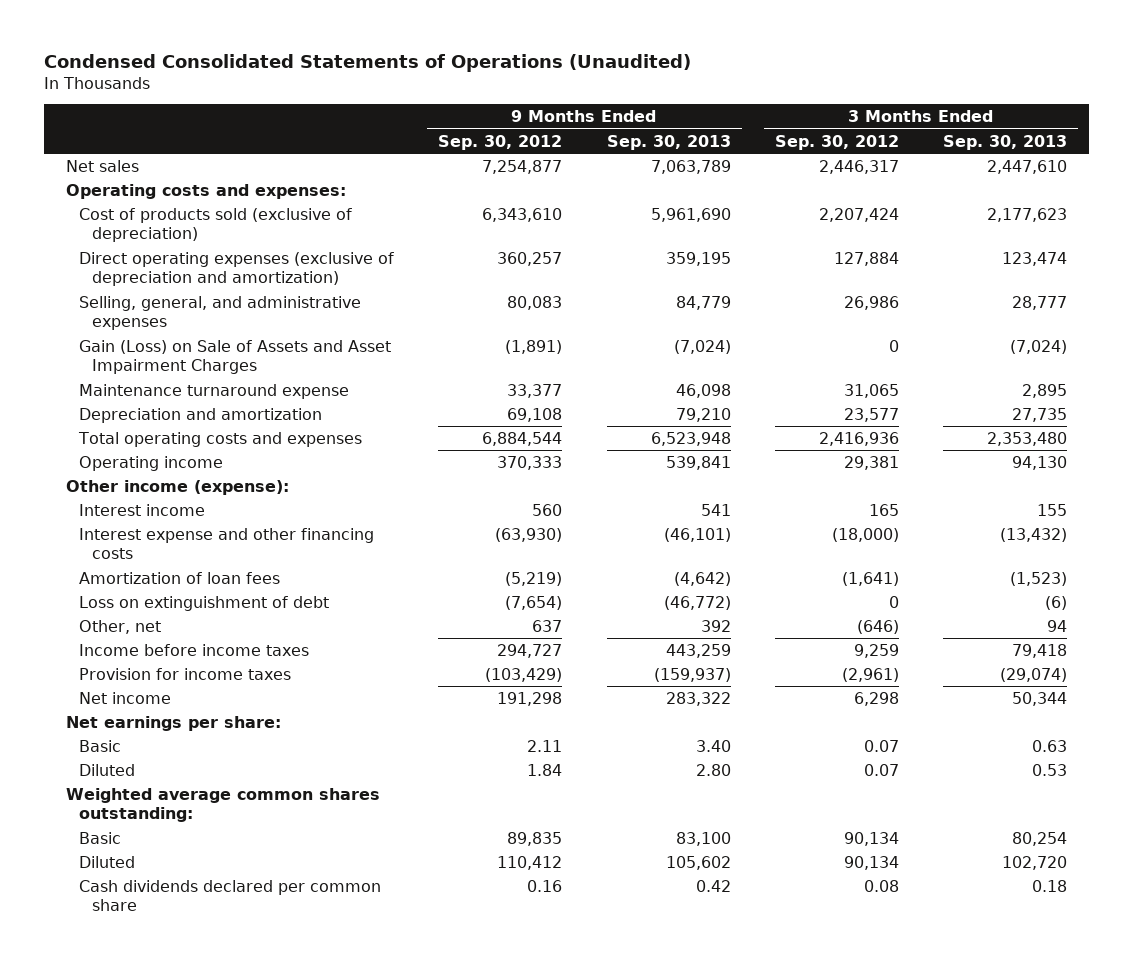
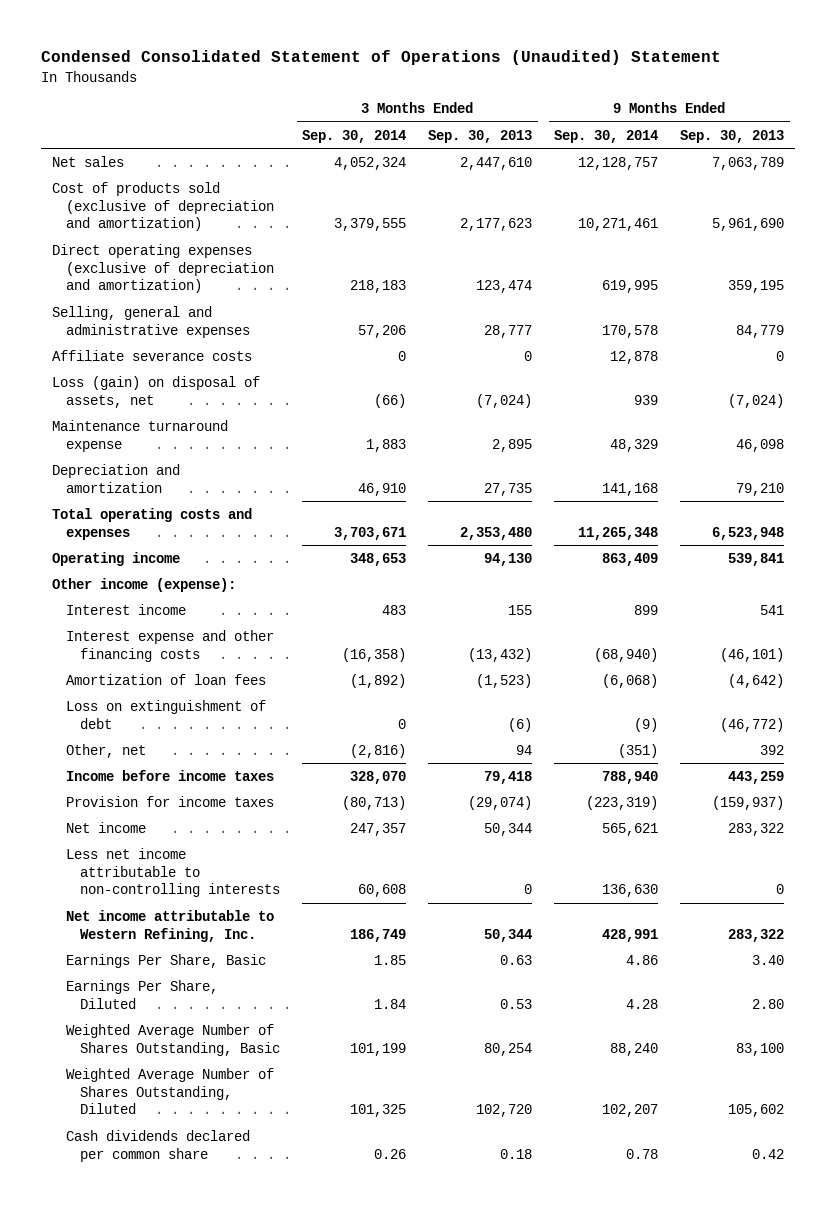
- Condensed Consolidated Statements of Operations (Unaudited)
+ Condensed Consolidated Statement of Operations (Unaudited) Statement
- | 9 Months Ended Sep. 30, 2012 | 9 Months Ended Sep. 30, 2013 | 3 Months Ended Sep. 30, 2012 | 3 Months Ended Sep. 30, 2013
+ | 3 Months Ended Sep. 30, 2014 | 3 Months Ended Sep. 30, 2013 | 9 Months Ended Sep. 30, 2014 | 9 Months Ended Sep. 30, 2013
- Operating costs and expenses:
- Cost of products sold (exclusive of depreciation) | 6,343,610 | 5,961,690 | 2,207,424 | 2,177,623
+ Cost of products sold (exclusive of depreciation and amortization) | 3,379,555 | 2,177,623 | 10,271,461 | 5,961,690
- Selling, general, and administrative expenses | 80,083 | 84,779 | 26,986 | 28,777
- Gain (Loss) on Sale of Assets and Asset Impairment Charges | (1,891) | (7,024) | 0 | (7,024)
+ Selling, general and administrative expenses | 57,206 | 28,777 | 170,578 | 84,779
+ Affiliate severance costs | 0 | 0 | 12,878 | 0
+ Loss (gain) on disposal of assets, net | (66) | (7,024) | 939 | (7,024)
- Net earnings per share:
- Basic | 2.11 | 3.40 | 0.07 | 0.63
- Diluted | 1.84 | 2.80 | 0.07 | 0.53
- Weighted average common shares outstanding:
- Basic | 89,835 | 83,100 | 90,134 | 80,254
- Diluted | 110,412 | 105,602 | 90,134 | 102,720
+ Less net income attributable to non-controlling interests | 60,608 | 0 | 136,630 | 0
+ Net income attributable to Western Refining, Inc. | 186,749 | 50,344 | 428,991 | 283,322
+ Earnings Per Share, Basic | 1.85 | 0.63 | 4.86 | 3.40
+ Earnings Per Share, Diluted | 1.84 | 0.53 | 4.28 | 2.80
+ Weighted Average Number of Shares Outstanding, Basic | 101,199 | 80,254 | 88,240 | 83,100
+ Weighted Average Number of Shares Outstanding, Diluted | 101,325 | 102,720 | 102,207 | 105,602

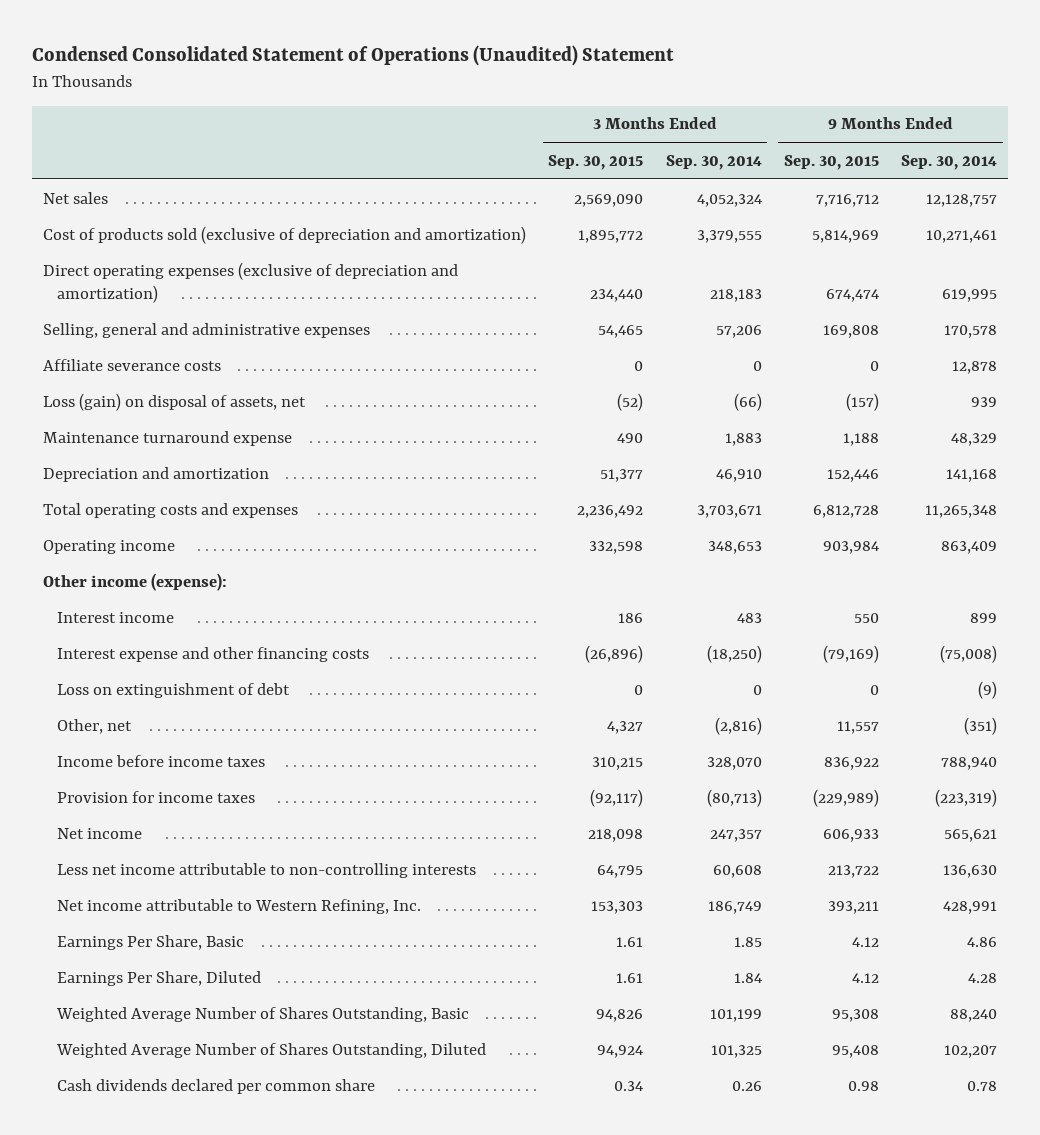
- | 3 Months Ended Sep. 30, 2014 | 3 Months Ended Sep. 30, 2013 | 9 Months Ended Sep. 30, 2014 | 9 Months Ended Sep. 30, 2013
+ | 3 Months Ended Sep. 30, 2015 | 3 Months Ended Sep. 30, 2014 | 9 Months Ended Sep. 30, 2015 | 9 Months Ended Sep. 30, 2014
- Interest expense and other financing costs | (16,358) | (13,432) | (68,940) | (46,101)
- Amortization of loan fees | (1,892) | (1,523) | (6,068) | (4,642)
+ Interest expense and other financing costs | (26,896) | (18,250) | (79,169) | (75,008)

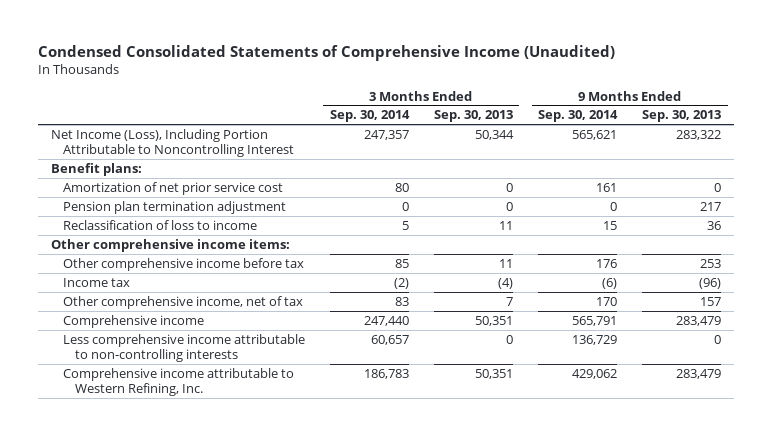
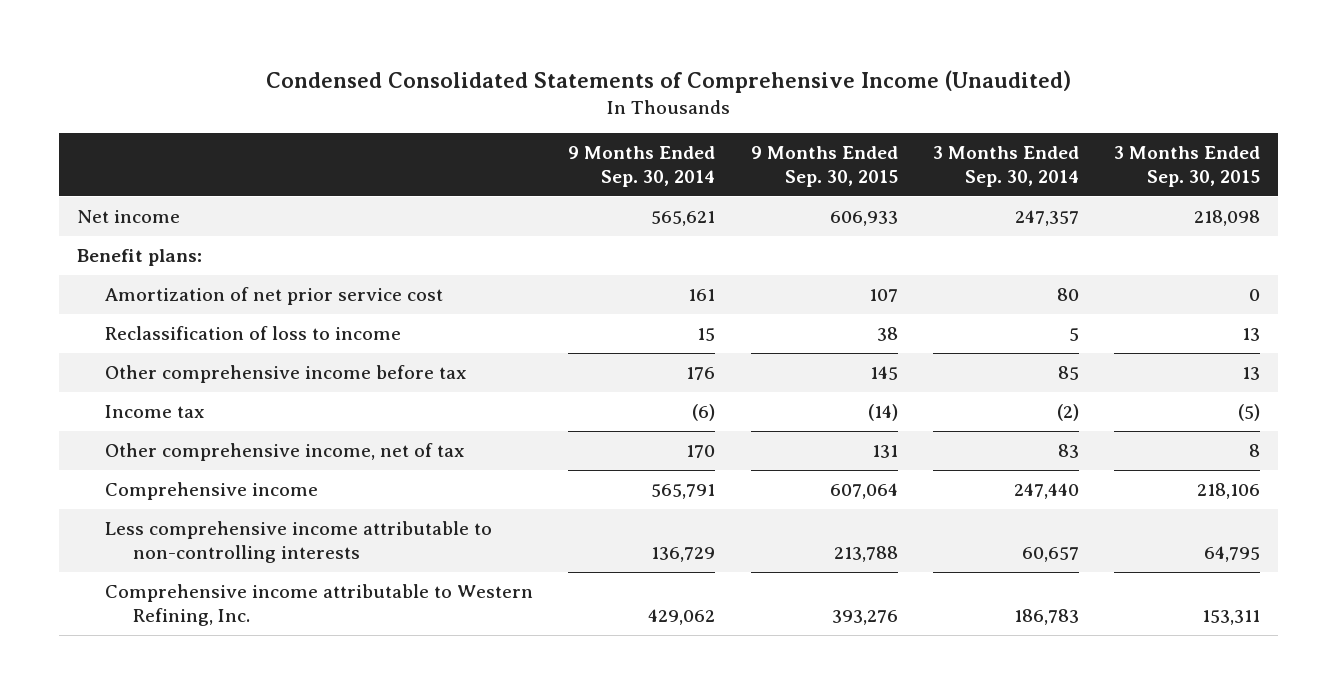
- | 3 Months Ended Sep. 30, 2014 | 3 Months Ended Sep. 30, 2013 | 9 Months Ended Sep. 30, 2014 | 9 Months Ended Sep. 30, 2013
+ | 9 Months Ended Sep. 30, 2014 | 9 Months Ended Sep. 30, 2015 | 3 Months Ended Sep. 30, 2014 | 3 Months Ended Sep. 30, 2015
- Net Income (Loss), Including Portion Attributable to Noncontrolling Interest | 247,357 | 50,344 | 565,621 | 283,322
+ Net income | 565,621 | 606,933 | 247,357 | 218,098
- Pension plan termination adjustment | 0 | 0 | 0 | 217
- Other comprehensive income items:

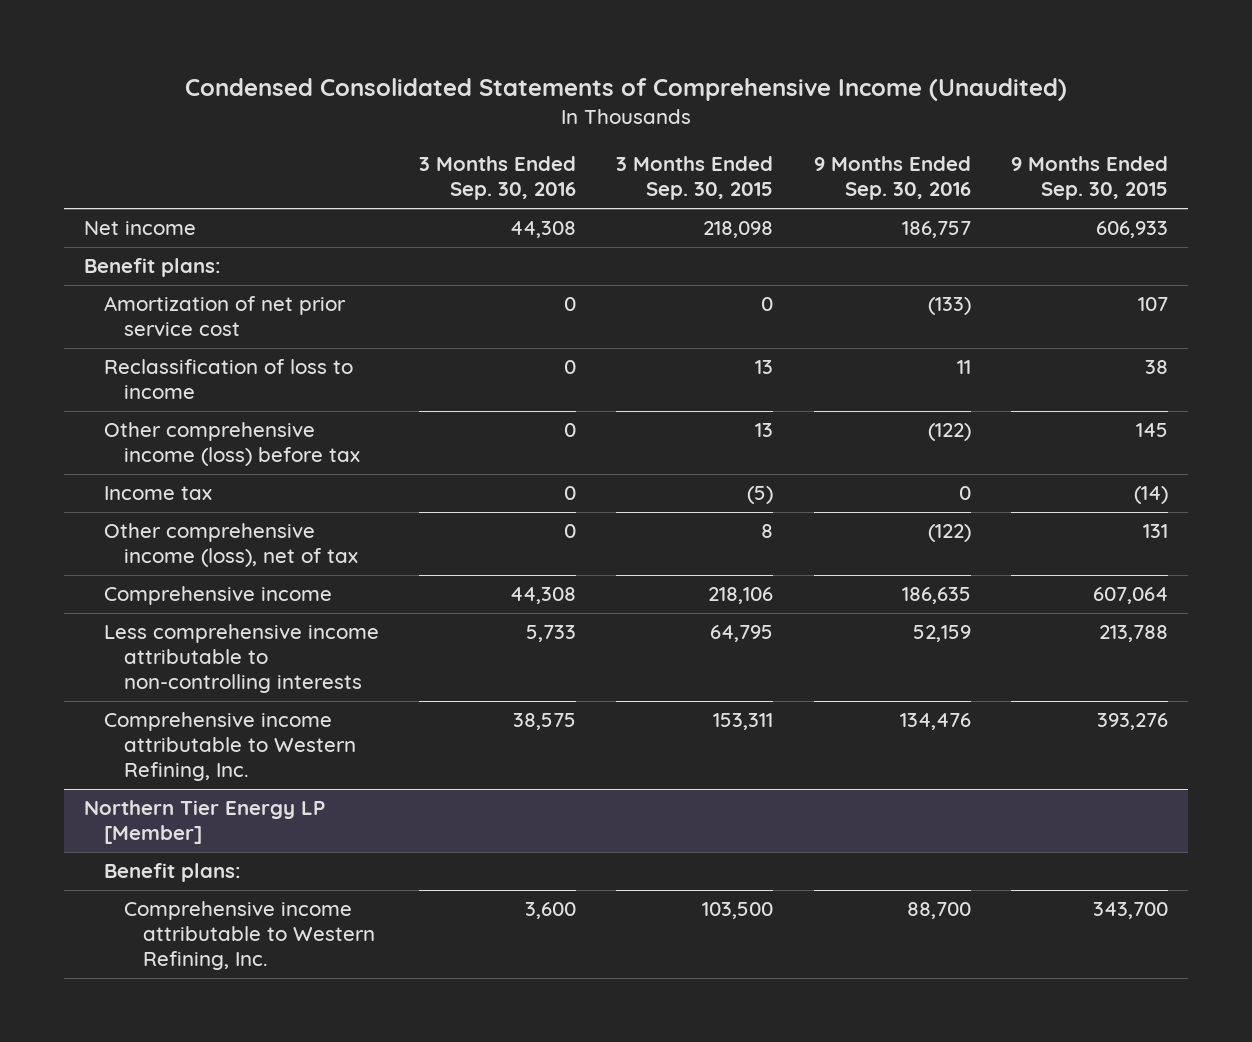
- | 9 Months Ended Sep. 30, 2014 | 9 Months Ended Sep. 30, 2015 | 3 Months Ended Sep. 30, 2014 | 3 Months Ended Sep. 30, 2015
+ | 3 Months Ended Sep. 30, 2016 | 3 Months Ended Sep. 30, 2015 | 9 Months Ended Sep. 30, 2016 | 9 Months Ended Sep. 30, 2015
- Other comprehensive income before tax | 176 | 145 | 85 | 13
+ Other comprehensive income (loss) before tax | 0 | 13 | (122) | 145
- Other comprehensive income, net of tax | 170 | 131 | 83 | 8
+ Other comprehensive income (loss), net of tax | 0 | 8 | (122) | 131
+ Northern Tier Energy LP [Member]
+ Benefit plans:
+ Comprehensive income attributable to Western Refining, Inc. | 3,600 | 103,500 | 88,700 | 343,700

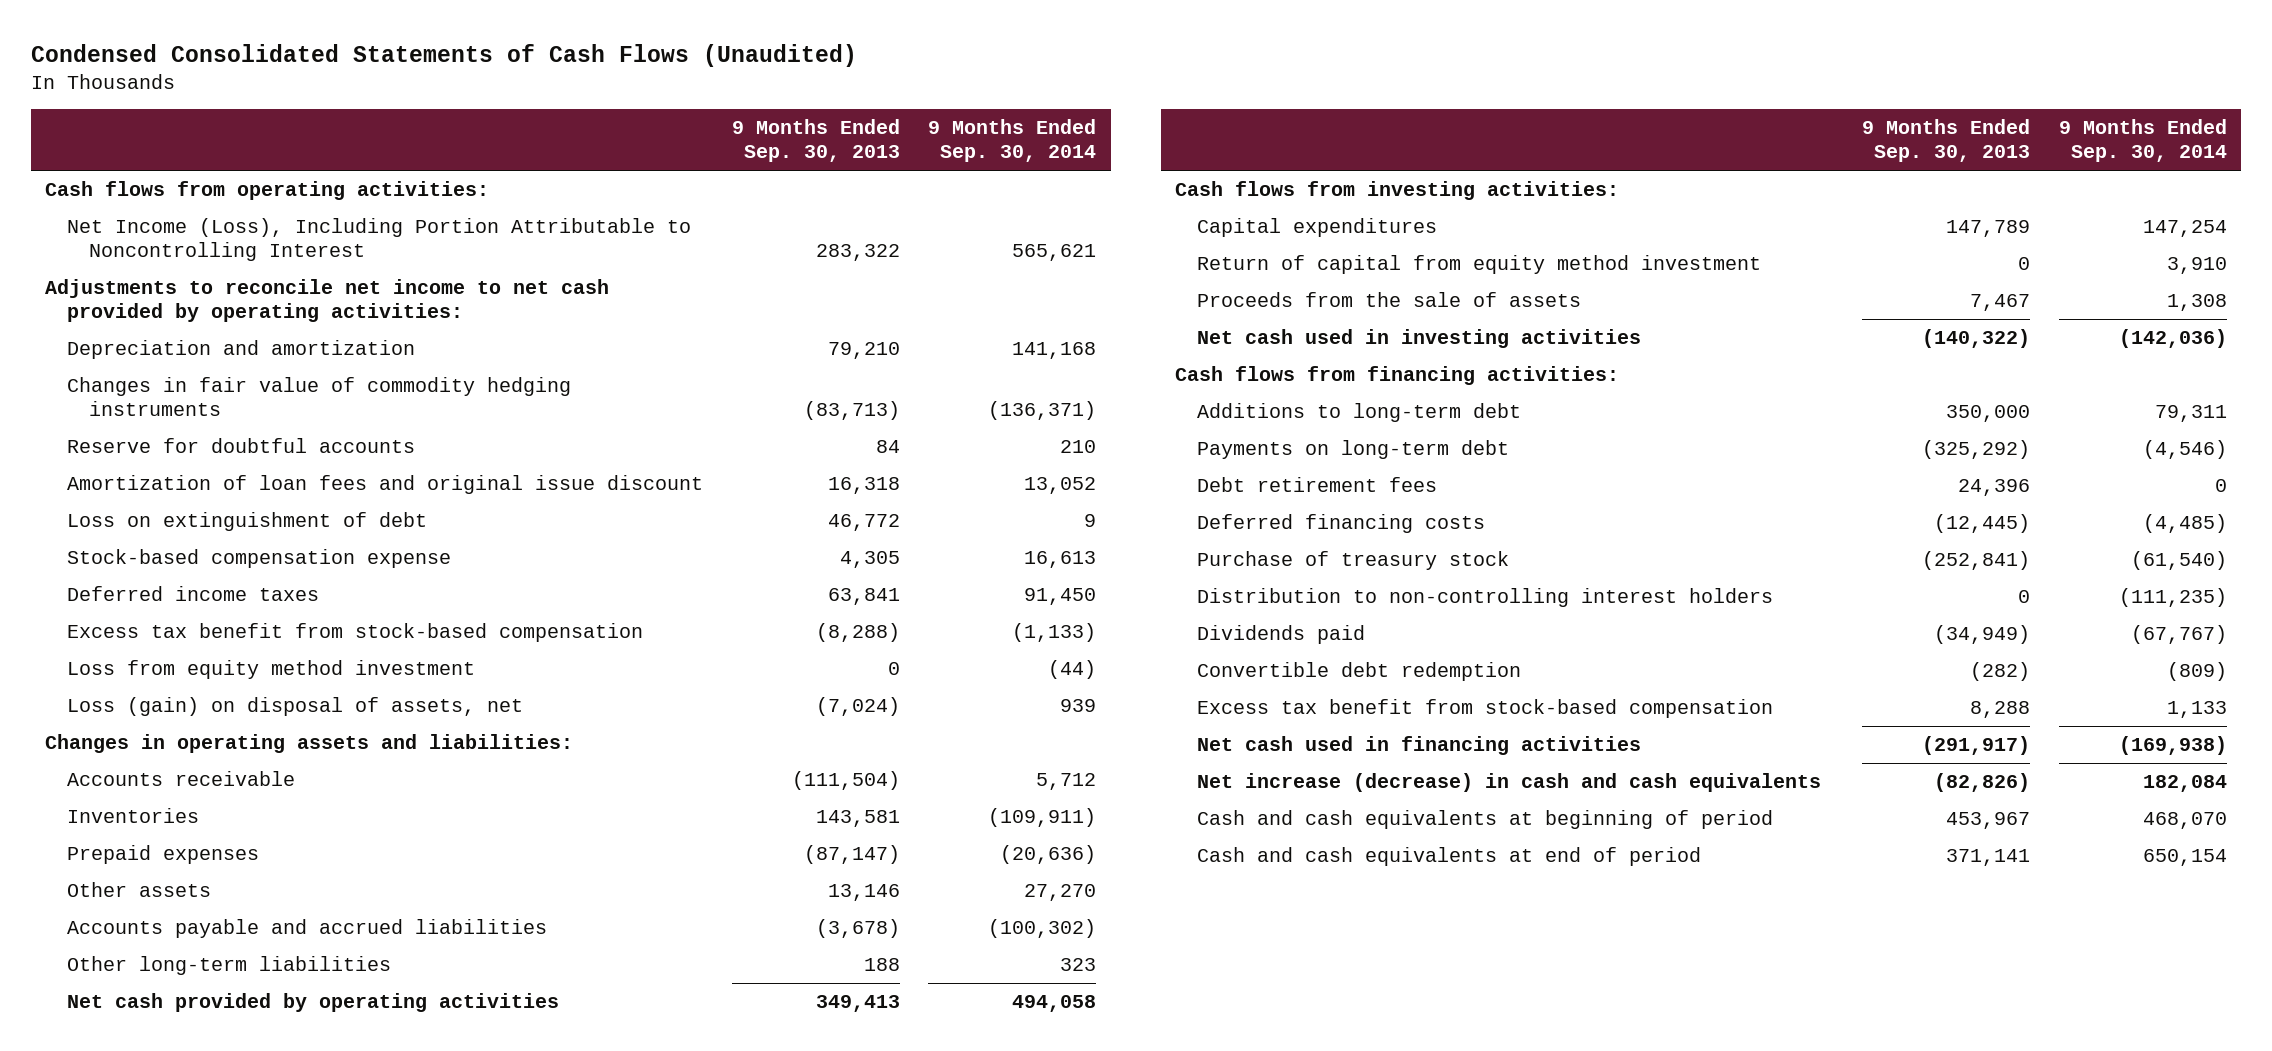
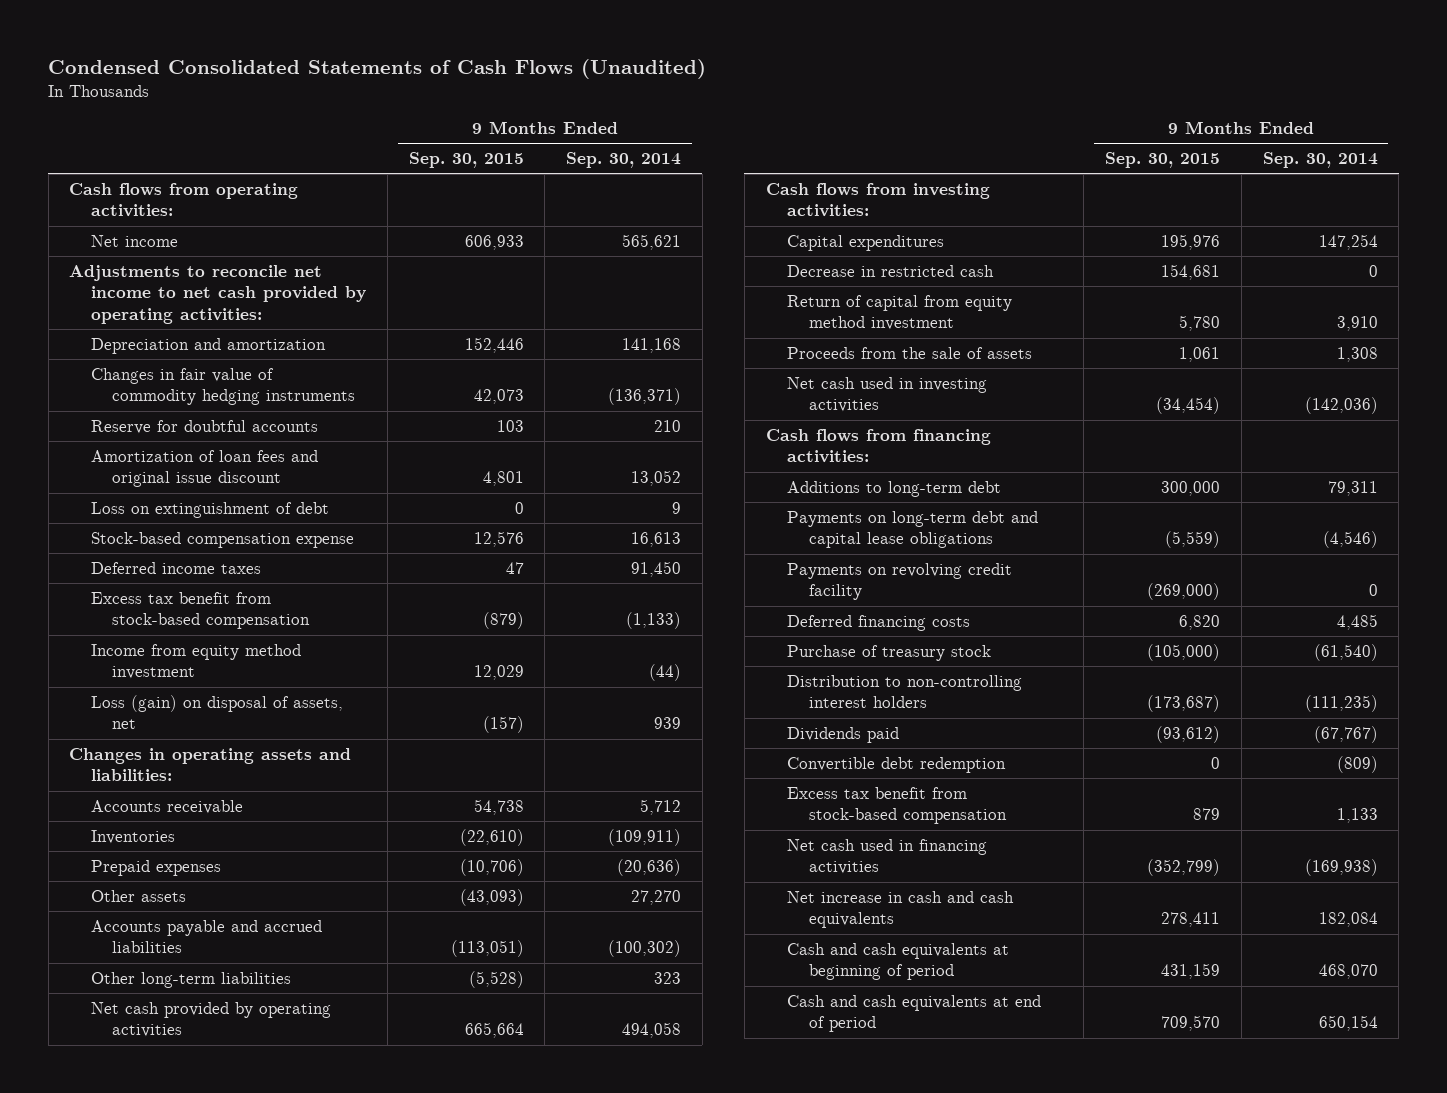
- | 9 Months Ended Sep. 30, 2013 | 9 Months Ended Sep. 30, 2014
+ | 9 Months Ended Sep. 30, 2015 | 9 Months Ended Sep. 30, 2014
- Net Income (Loss), Including Portion Attributable to Noncontrolling Interest | 283,322 | 565,621
+ Net income | 606,933 | 565,621
- Loss from equity method investment | 0 | (44)
+ Income from equity method investment | 12,029 | (44)
+ Decrease in restricted cash | 154,681 | 0
- Payments on long-term debt | (325,292) | (4,546)
- Debt retirement fees | 24,396 | 0
- Deferred financing costs | (12,445) | (4,485)
+ Payments on long-term debt and capital lease obligations | (5,559) | (4,546)
+ Payments on revolving credit facility | (269,000) | 0
+ Deferred financing costs | 6,820 | 4,485
- Net increase (decrease) in cash and cash equivalents | (82,826) | 182,084
+ Net increase in cash and cash equivalents | 278,411 | 182,084

